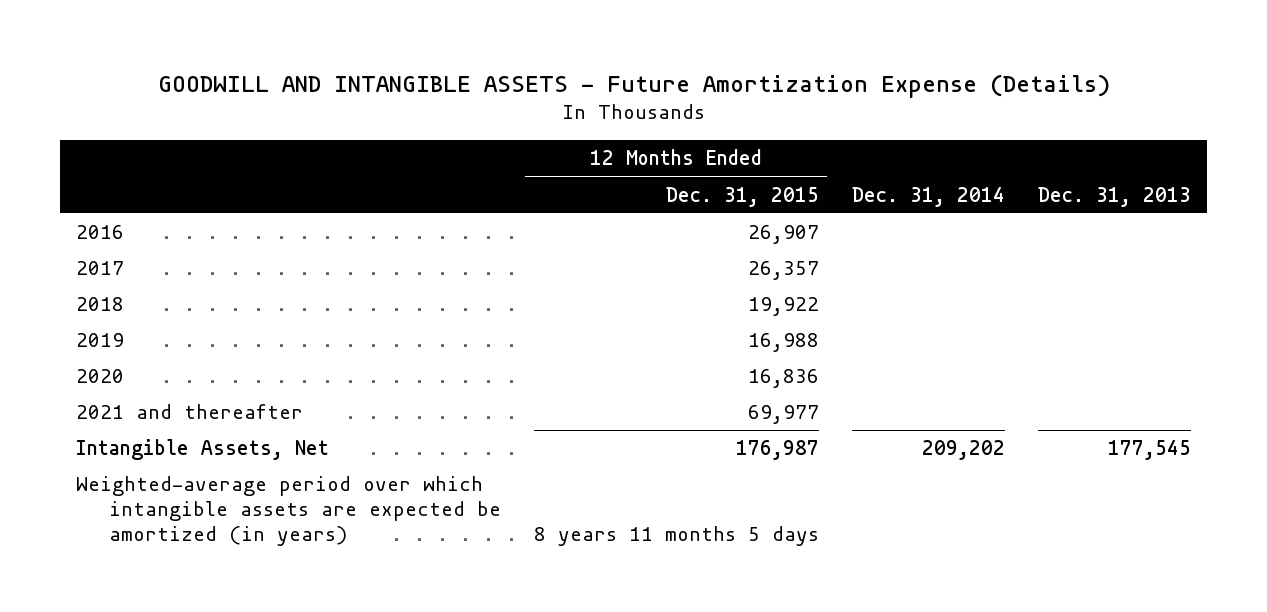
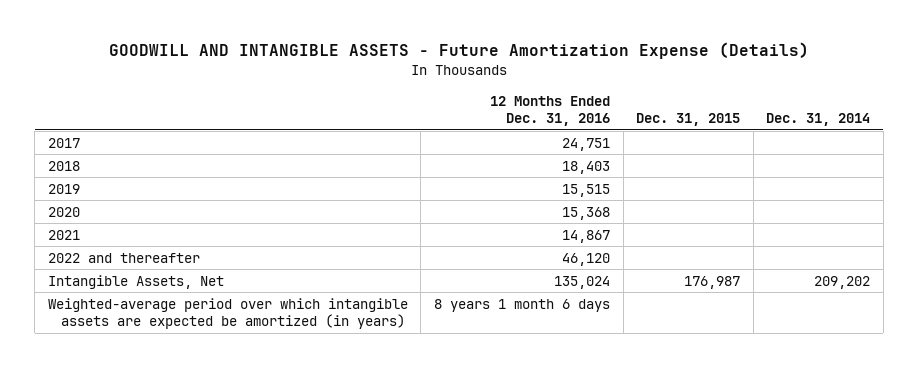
- | 12 Months Ended Dec. 31, 2015 | Dec. 31, 2014 | Dec. 31, 2013
+ | 12 Months Ended Dec. 31, 2016 | Dec. 31, 2015 | Dec. 31, 2014
- 2016 | 26,907 | |
- 2021 and thereafter | 69,977 | |
+ 2021 | 14,867 | |
+ 2022 and thereafter | 46,120 | |

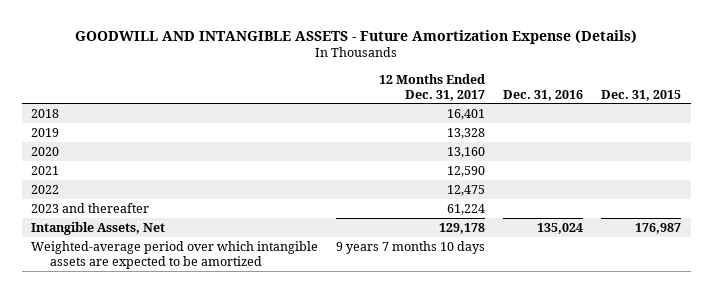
- | 12 Months Ended Dec. 31, 2016 | Dec. 31, 2015 | Dec. 31, 2014
+ | 12 Months Ended Dec. 31, 2017 | Dec. 31, 2016 | Dec. 31, 2015
- 2017 | 24,751 | |
- 2022 and thereafter | 46,120 | |
+ 2022 | 12,475 | |
+ 2023 and thereafter | 61,224 | |
- Weighted-average period over which intangible assets are expected be amortized (in years) | 8 years 1 month 6 days | |
+ Weighted-average period over which intangible assets are expected to be amortized | 9 years 7 months 10 days | |

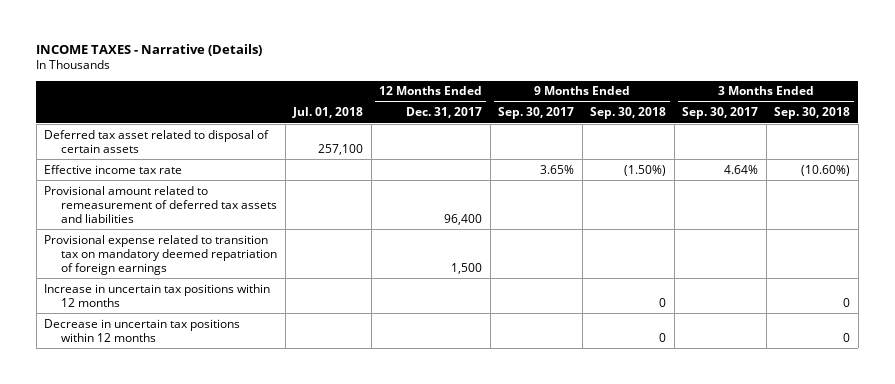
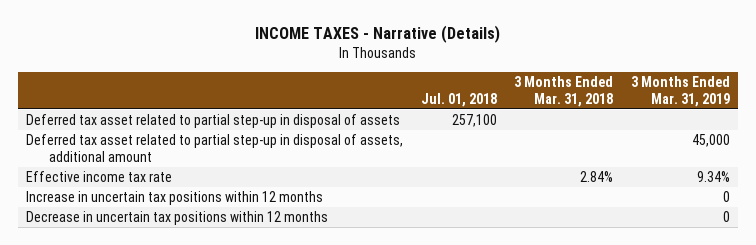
- | Jul. 01, 2018 | 12 Months Ended Dec. 31, 2017 | 9 Months Ended Sep. 30, 2017 | 9 Months Ended Sep. 30, 2018 | 3 Months Ended Sep. 30, 2017 | 3 Months Ended Sep. 30, 2018
+ | Jul. 01, 2018 | 3 Months Ended Mar. 31, 2018 | 3 Months Ended Mar. 31, 2019
- Deferred tax asset related to disposal of certain assets | 257,100 | | | | |
+ Deferred tax asset related to partial step-up in disposal of assets | 257,100 | |
+ Deferred tax asset related to partial step-up in disposal of assets, additional amount | | | 45,000
- Provisional amount related to remeasurement of deferred tax assets and liabilities | | 96,400 | | | |
- Provisional expense related to transition tax on mandatory deemed repatriation of foreign earnings | | 1,500 | | | |

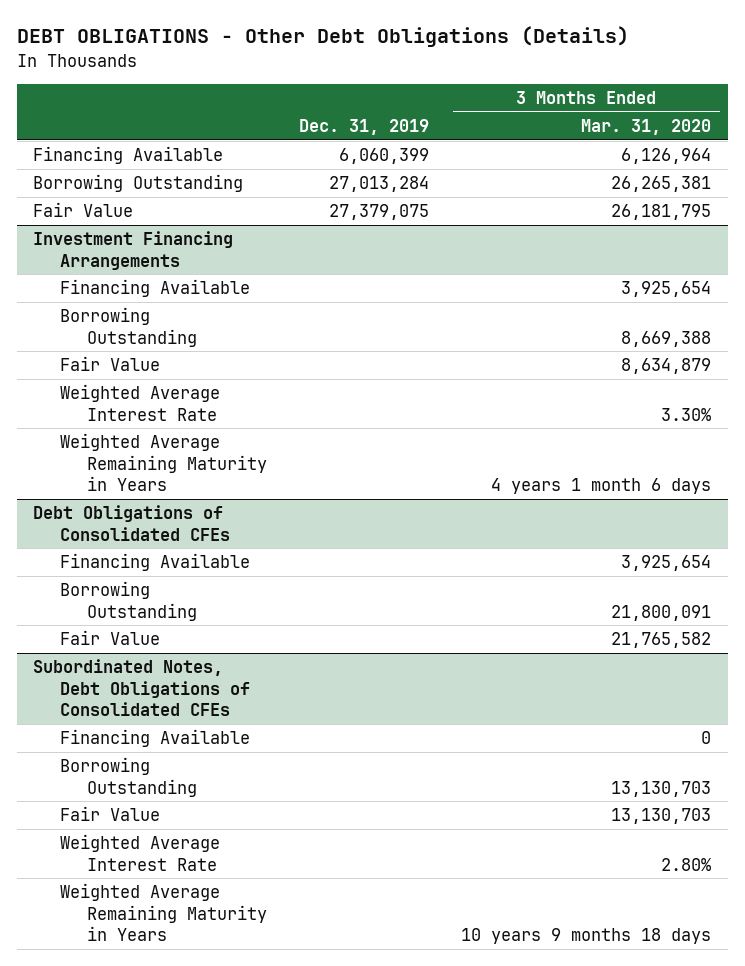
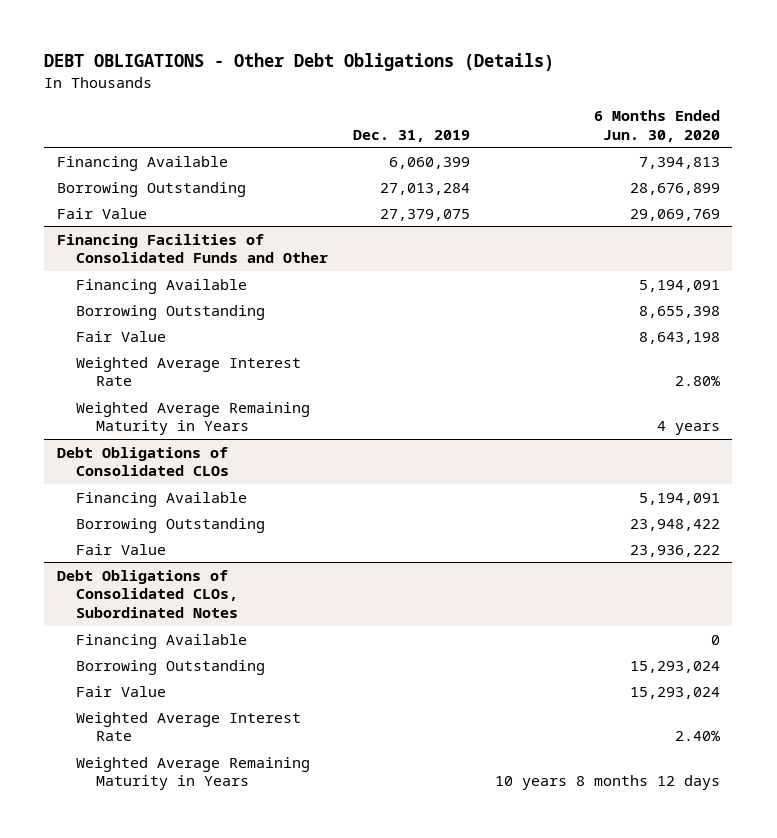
- | Dec. 31, 2019 | 3 Months Ended Mar. 31, 2020
+ | Dec. 31, 2019 | 6 Months Ended Jun. 30, 2020
- Investment Financing Arrangements
+ Financing Facilities of Consolidated Funds and Other
- Debt Obligations of Consolidated CFEs
+ Debt Obligations of Consolidated CLOs
- Subordinated Notes, Debt Obligations of Consolidated CFEs
+ Debt Obligations of Consolidated CLOs, Subordinated Notes

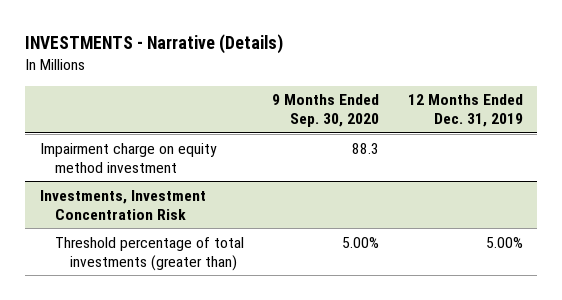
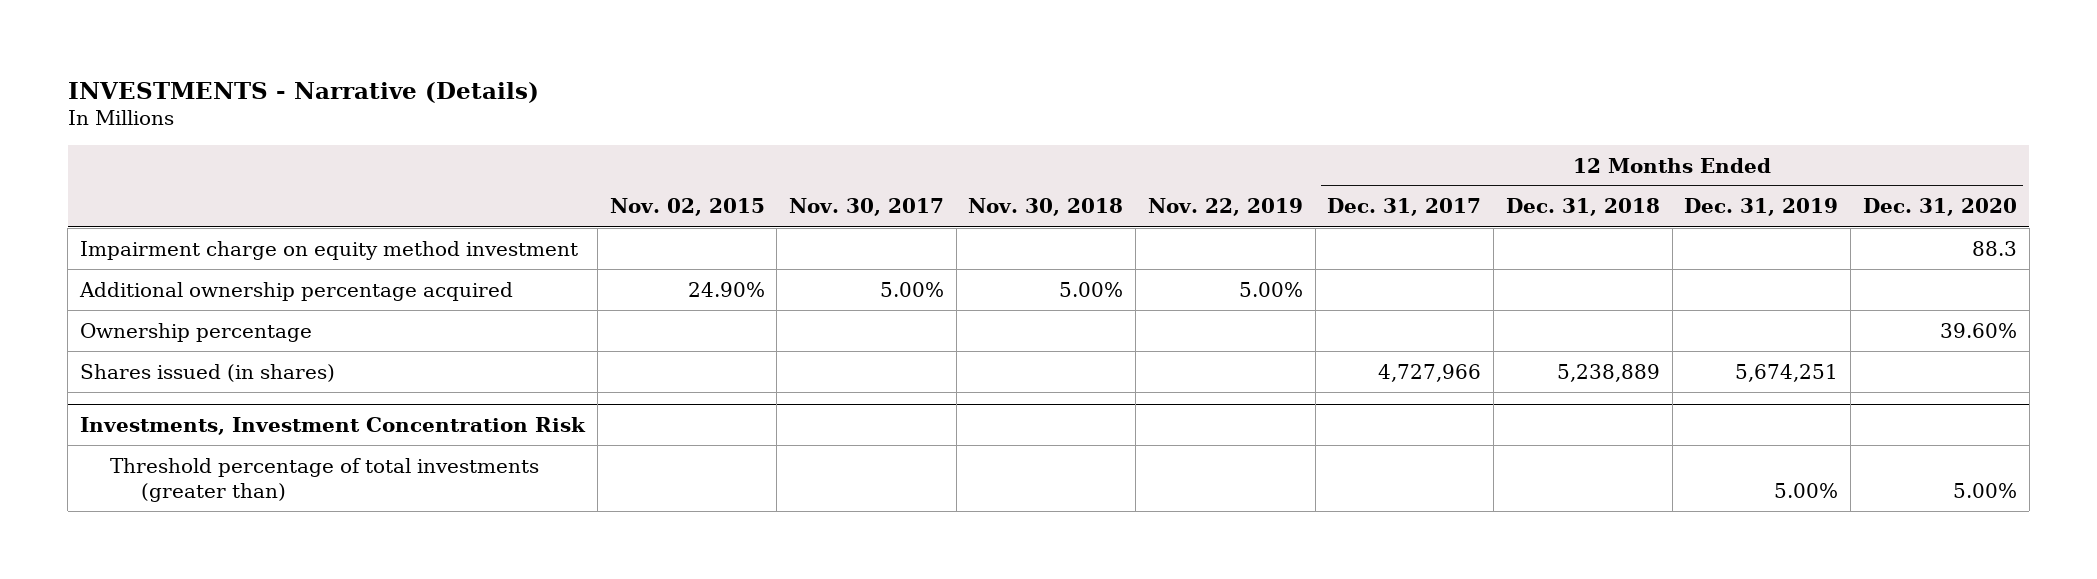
- | 9 Months Ended Sep. 30, 2020 | 12 Months Ended Dec. 31, 2019
+ | Nov. 02, 2015 | Nov. 30, 2017 | Nov. 30, 2018 | Nov. 22, 2019 | 12 Months Ended Dec. 31, 2017 | 12 Months Ended Dec. 31, 2018 | 12 Months Ended Dec. 31, 2019 | 12 Months Ended Dec. 31, 2020
+ Additional ownership percentage acquired | 24.90% | 5.00% | 5.00% | 5.00% | | | |
+ Ownership percentage | | | | | | | | 39.60%
+ Shares issued (in shares) | | | | | 4,727,966 | 5,238,889 | 5,674,251 |

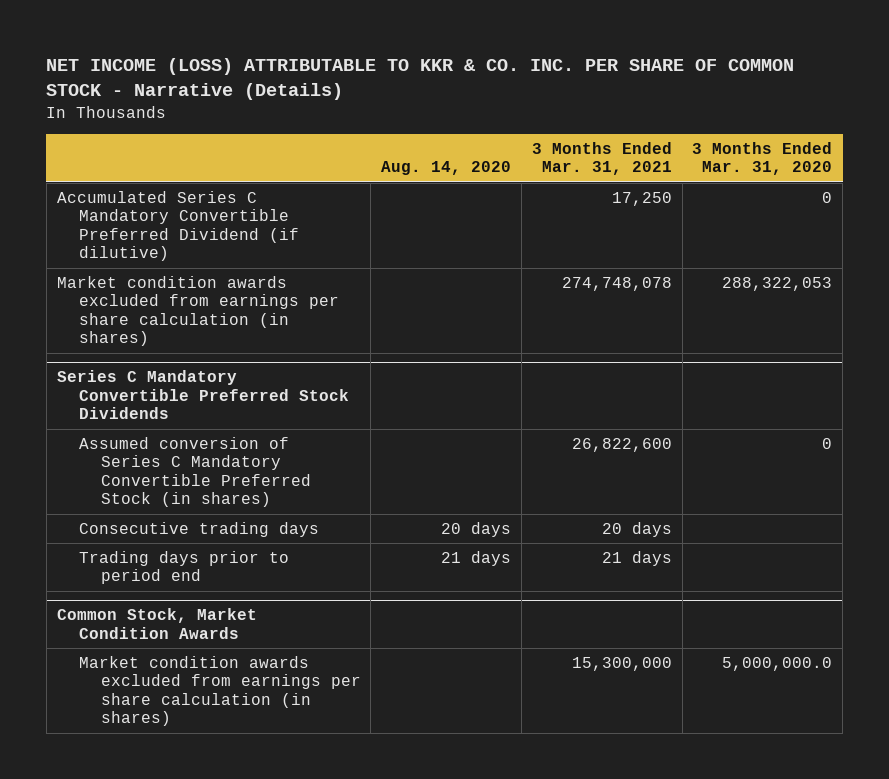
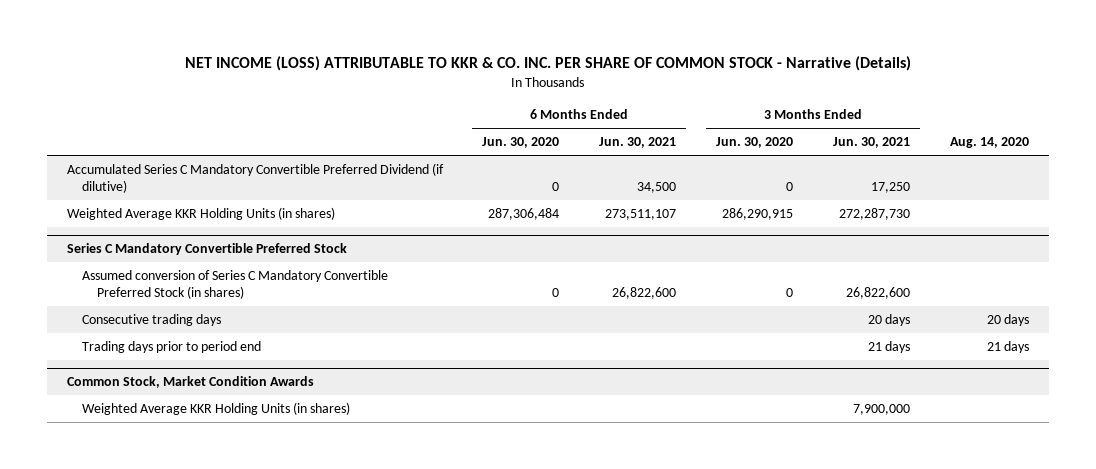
- | Aug. 14, 2020 | 3 Months Ended Mar. 31, 2021 | 3 Months Ended Mar. 31, 2020
+ | 6 Months Ended Jun. 30, 2020 | 6 Months Ended Jun. 30, 2021 | 3 Months Ended Jun. 30, 2020 | 3 Months Ended Jun. 30, 2021 | Aug. 14, 2020
- Market condition awards excluded from earnings per share calculation (in shares) | | 274,748,078 | 288,322,053
- Series C Mandatory Convertible Preferred Stock Dividends
+ Weighted Average KKR Holding Units (in shares) | 287,306,484 | 273,511,107 | 286,290,915 | 272,287,730 |
+ Series C Mandatory Convertible Preferred Stock
@ Common Stock, Market Condition Awards
- Market condition awards excluded from earnings per share calculation (in shares) | | 15,300,000 | 5,000,000.0
+ Weighted Average KKR Holding Units (in shares) | | | | 7,900,000 |

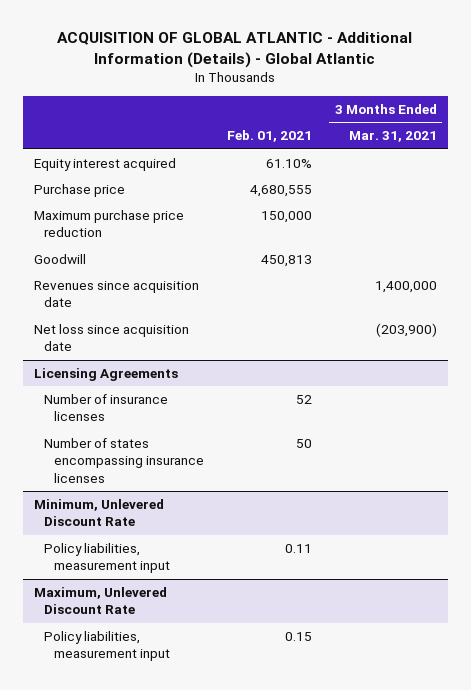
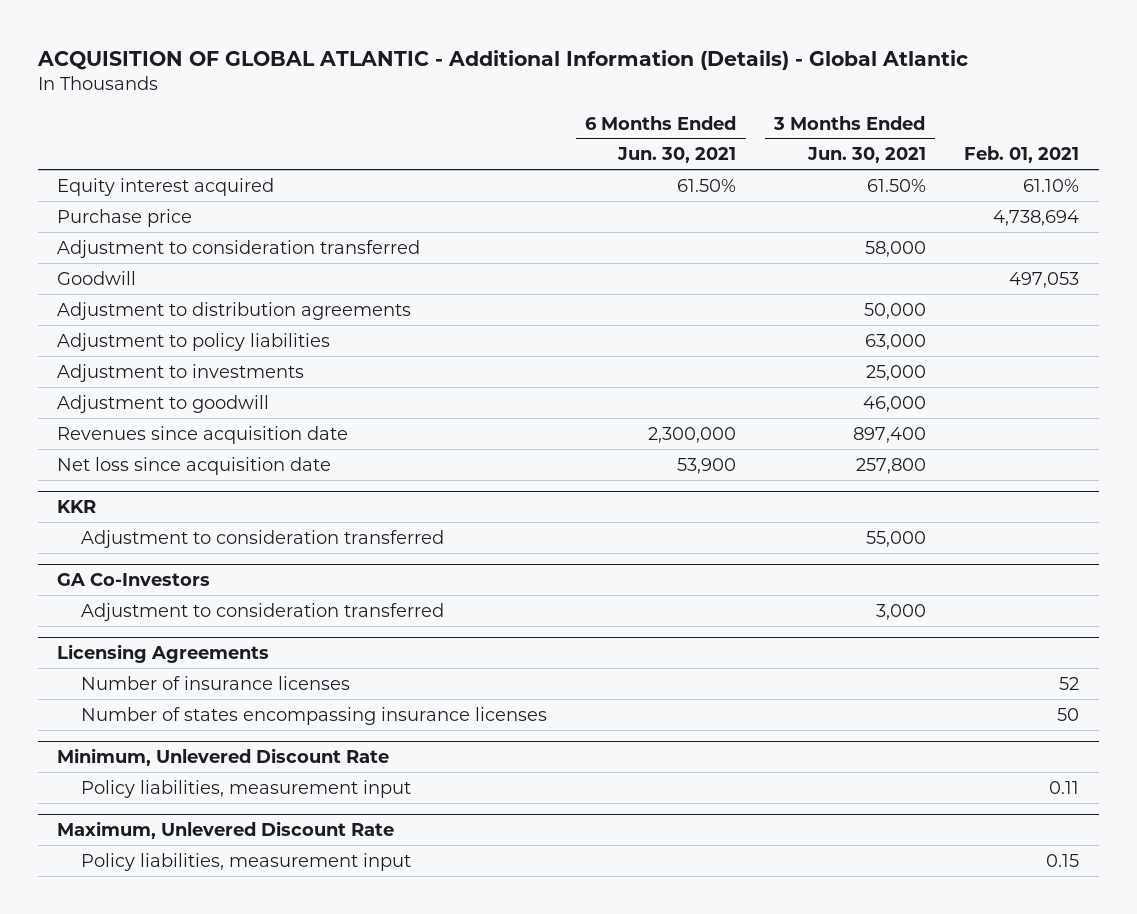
- | Feb. 01, 2021 | 3 Months Ended Mar. 31, 2021
+ | 6 Months Ended Jun. 30, 2021 | 3 Months Ended Jun. 30, 2021 | Feb. 01, 2021
- Purchase price | 4,680,555 |
- Maximum purchase price reduction | 150,000 |
- Goodwill | 450,813 |
+ Purchase price | | | 4,738,694
+ Adjustment to consideration transferred | | 58,000 |
+ Goodwill | | | 497,053
+ Adjustment to distribution agreements | | 50,000 |
+ Adjustment to policy liabilities | | 63,000 |
+ Adjustment to investments | | 25,000 |
+ Adjustment to goodwill | | 46,000 |
+ KKR
+ Adjustment to consideration transferred | | 55,000 |
+ GA Co-Investors
+ Adjustment to consideration transferred | | 3,000 |

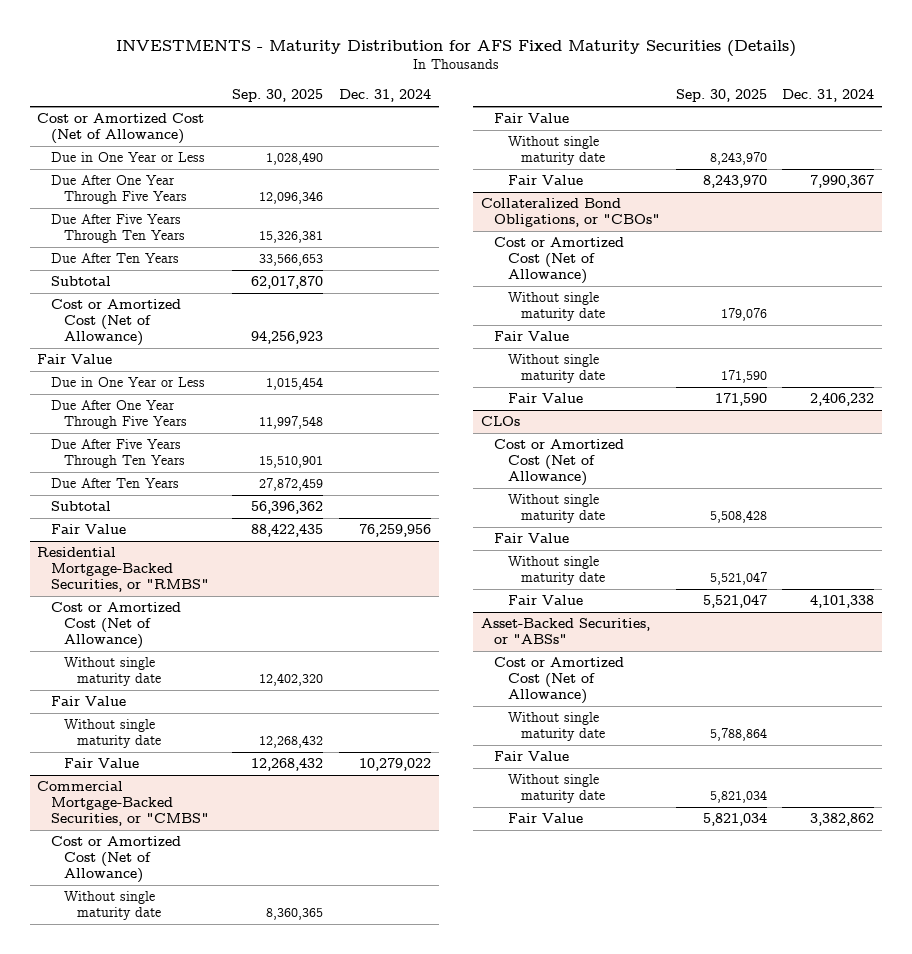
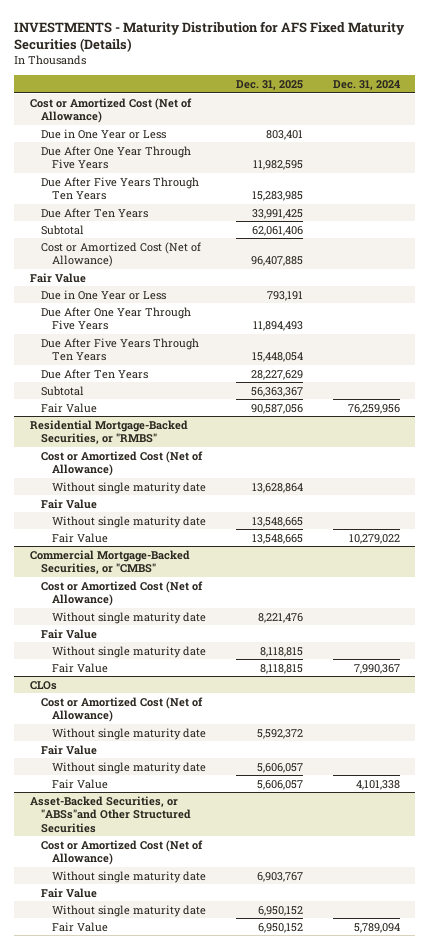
- | Sep. 30, 2025 | Dec. 31, 2024
+ | Dec. 31, 2025 | Dec. 31, 2024
- Collateralized Bond Obligations, or "CBOs"
- Cost or Amortized Cost (Net of Allowance)
- Without single maturity date | 179,076 |
- Fair Value
- Without single maturity date | 171,590 |
- Fair Value | 171,590 | 2,406,232
- Asset-Backed Securities, or "ABSs"
+ Asset-Backed Securities, or "ABSs"and Other Structured Securities
- Fair Value | 5,821,034 | 3,382,862
+ Fair Value | 6,950,152 | 5,789,094

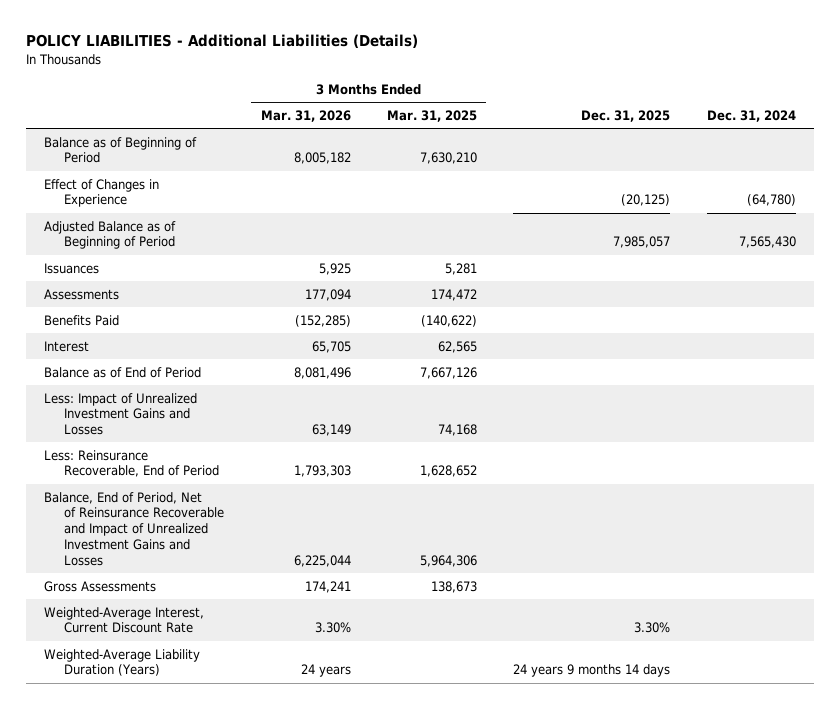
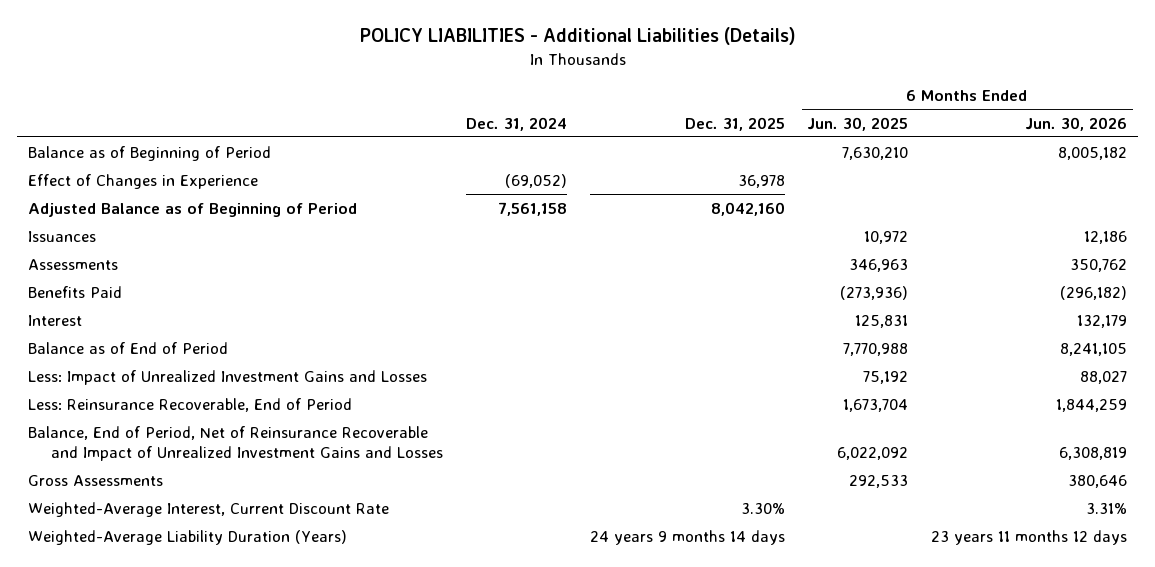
- | 3 Months Ended Mar. 31, 2026 | 3 Months Ended Mar. 31, 2025 | Dec. 31, 2025 | Dec. 31, 2024
+ | Dec. 31, 2024 | Dec. 31, 2025 | 6 Months Ended Jun. 30, 2025 | 6 Months Ended Jun. 30, 2026
- Effect of Changes in Experience | | | (20,125) | (64,780)
- Adjusted Balance as of Beginning of Period | | | 7,985,057 | 7,565,430
+ Effect of Changes in Experience | (69,052) | 36,978 | |
+ Adjusted Balance as of Beginning of Period | 7,561,158 | 8,042,160 | |

